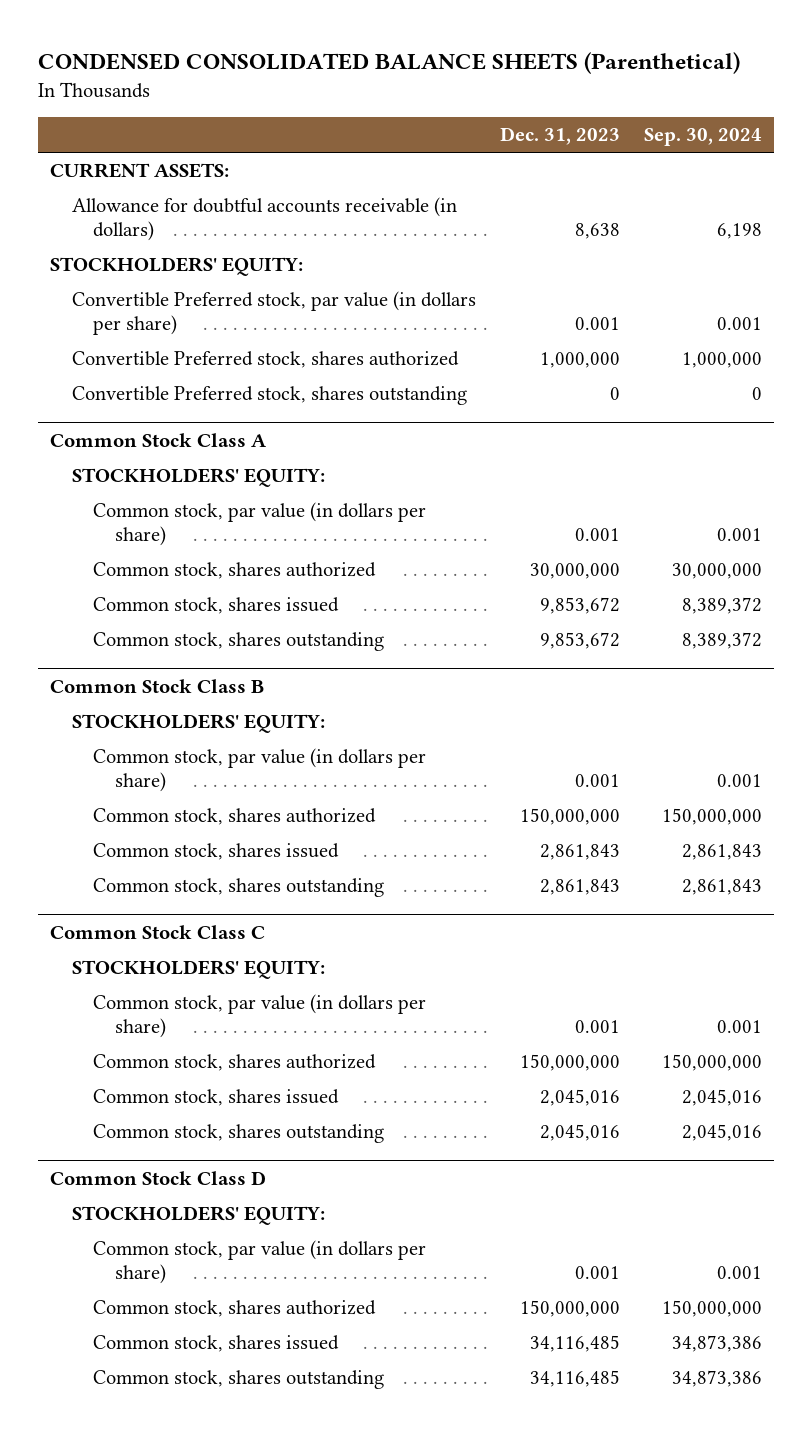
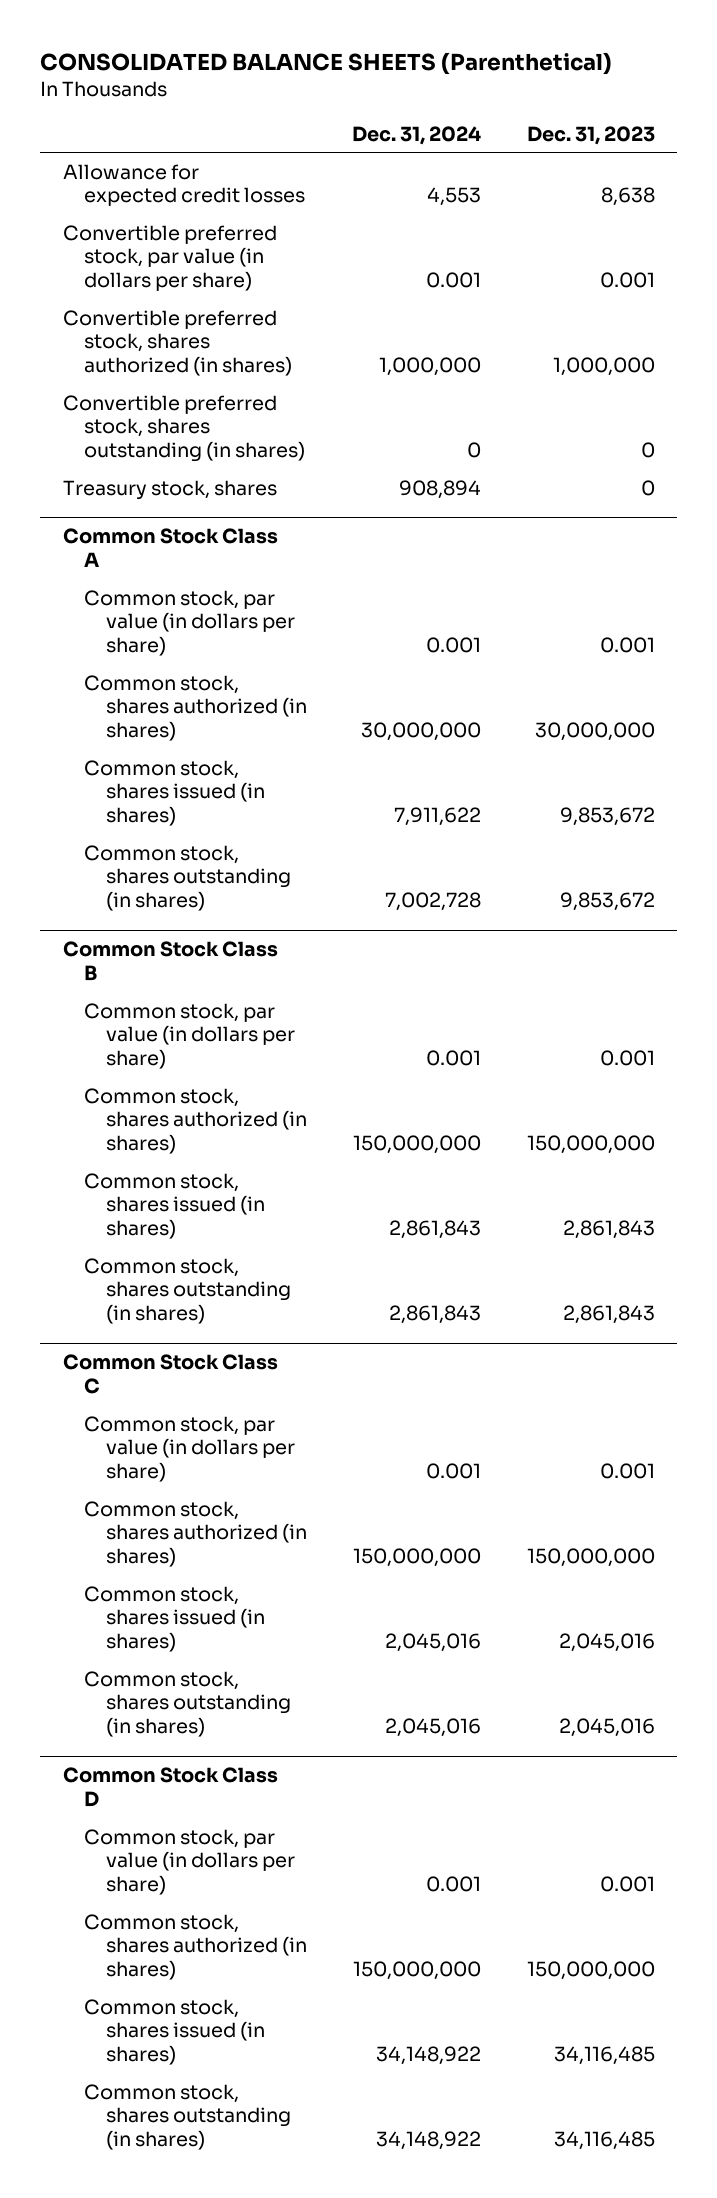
- CONDENSED CONSOLIDATED BALANCE SHEETS (Parenthetical)
+ CONSOLIDATED BALANCE SHEETS (Parenthetical)
- | Dec. 31, 2023 | Sep. 30, 2024
+ | Dec. 31, 2024 | Dec. 31, 2023
- CURRENT ASSETS:
- Allowance for doubtful accounts receivable (in dollars) | 8,638 | 6,198
- STOCKHOLDERS' EQUITY:
- Convertible Preferred stock, par value (in dollars per share) | 0.001 | 0.001
- Convertible Preferred stock, shares authorized | 1,000,000 | 1,000,000
- Convertible Preferred stock, shares outstanding | 0 | 0
+ Allowance for expected credit losses | 4,553 | 8,638
+ Convertible preferred stock, par value (in dollars per share) | 0.001 | 0.001
+ Convertible preferred stock, shares authorized (in shares) | 1,000,000 | 1,000,000
+ Convertible preferred stock, shares outstanding (in shares) | 0 | 0
+ Treasury stock, shares | 908,894 | 0
@ Common Stock Class A
- STOCKHOLDERS' EQUITY:
- Common stock, shares authorized | 30,000,000 | 30,000,000
- Common stock, shares issued | 9,853,672 | 8,389,372
- Common stock, shares outstanding | 9,853,672 | 8,389,372
+ Common stock, shares authorized (in shares) | 30,000,000 | 30,000,000
+ Common stock, shares issued (in shares) | 7,911,622 | 9,853,672
+ Common stock, shares outstanding (in shares) | 7,002,728 | 9,853,672
@ Common Stock Class B
- STOCKHOLDERS' EQUITY:
- Common stock, shares authorized | 150,000,000 | 150,000,000
- Common stock, shares issued | 2,861,843 | 2,861,843
- Common stock, shares outstanding | 2,861,843 | 2,861,843
+ Common stock, shares authorized (in shares) | 150,000,000 | 150,000,000
+ Common stock, shares issued (in shares) | 2,861,843 | 2,861,843
+ Common stock, shares outstanding (in shares) | 2,861,843 | 2,861,843
@ Common Stock Class C
- STOCKHOLDERS' EQUITY:
- Common stock, shares authorized | 150,000,000 | 150,000,000
- Common stock, shares issued | 2,045,016 | 2,045,016
- Common stock, shares outstanding | 2,045,016 | 2,045,016
+ Common stock, shares authorized (in shares) | 150,000,000 | 150,000,000
+ Common stock, shares issued (in shares) | 2,045,016 | 2,045,016
+ Common stock, shares outstanding (in shares) | 2,045,016 | 2,045,016
@ Common Stock Class D
- STOCKHOLDERS' EQUITY:
- Common stock, shares authorized | 150,000,000 | 150,000,000
- Common stock, shares issued | 34,116,485 | 34,873,386
- Common stock, shares outstanding | 34,116,485 | 34,873,386
+ Common stock, shares authorized (in shares) | 150,000,000 | 150,000,000
+ Common stock, shares issued (in shares) | 34,148,922 | 34,116,485
+ Common stock, shares outstanding (in shares) | 34,148,922 | 34,116,485

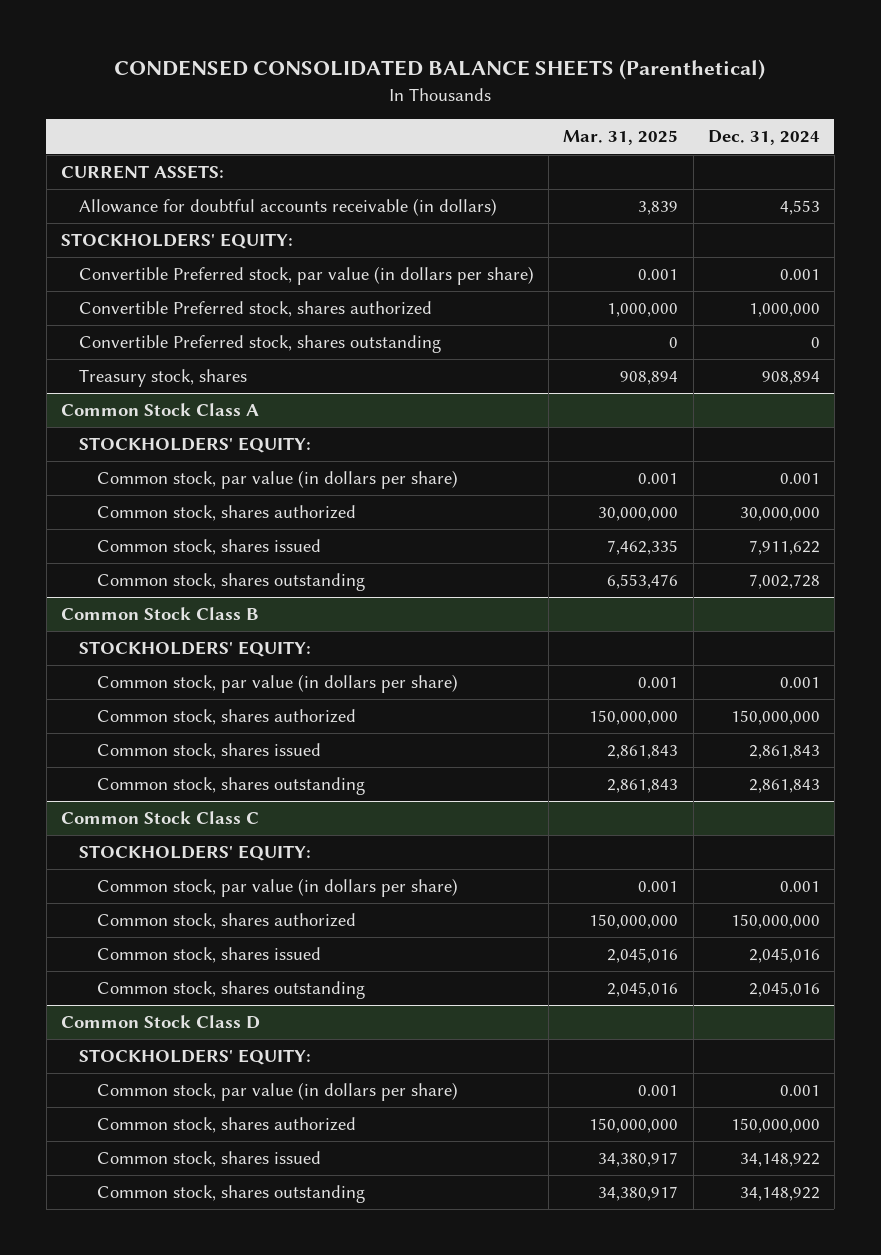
- CONSOLIDATED BALANCE SHEETS (Parenthetical)
+ CONDENSED CONSOLIDATED BALANCE SHEETS (Parenthetical)
- | Dec. 31, 2024 | Dec. 31, 2023
+ | Mar. 31, 2025 | Dec. 31, 2024
- Allowance for expected credit losses | 4,553 | 8,638
- Convertible preferred stock, par value (in dollars per share) | 0.001 | 0.001
- Convertible preferred stock, shares authorized (in shares) | 1,000,000 | 1,000,000
- Convertible preferred stock, shares outstanding (in shares) | 0 | 0
+ CURRENT ASSETS:
+ Allowance for doubtful accounts receivable (in dollars) | 3,839 | 4,553
+ STOCKHOLDERS' EQUITY:
+ Convertible Preferred stock, par value (in dollars per share) | 0.001 | 0.001
+ Convertible Preferred stock, shares authorized | 1,000,000 | 1,000,000
+ Convertible Preferred stock, shares outstanding | 0 | 0
@ Common Stock Class A
+ STOCKHOLDERS' EQUITY:
- Common stock, shares authorized (in shares) | 30,000,000 | 30,000,000
- Common stock, shares issued (in shares) | 7,911,622 | 9,853,672
- Common stock, shares outstanding (in shares) | 7,002,728 | 9,853,672
+ Common stock, shares authorized | 30,000,000 | 30,000,000
+ Common stock, shares issued | 7,462,335 | 7,911,622
+ Common stock, shares outstanding | 6,553,476 | 7,002,728
@ Common Stock Class B
+ STOCKHOLDERS' EQUITY:
- Common stock, shares authorized (in shares) | 150,000,000 | 150,000,000
- Common stock, shares issued (in shares) | 2,861,843 | 2,861,843
- Common stock, shares outstanding (in shares) | 2,861,843 | 2,861,843
+ Common stock, shares authorized | 150,000,000 | 150,000,000
+ Common stock, shares issued | 2,861,843 | 2,861,843
+ Common stock, shares outstanding | 2,861,843 | 2,861,843
@ Common Stock Class C
+ STOCKHOLDERS' EQUITY:
- Common stock, shares authorized (in shares) | 150,000,000 | 150,000,000
- Common stock, shares issued (in shares) | 2,045,016 | 2,045,016
- Common stock, shares outstanding (in shares) | 2,045,016 | 2,045,016
+ Common stock, shares authorized | 150,000,000 | 150,000,000
+ Common stock, shares issued | 2,045,016 | 2,045,016
+ Common stock, shares outstanding | 2,045,016 | 2,045,016
@ Common Stock Class D
+ STOCKHOLDERS' EQUITY:
- Common stock, shares authorized (in shares) | 150,000,000 | 150,000,000
- Common stock, shares issued (in shares) | 34,148,922 | 34,116,485
- Common stock, shares outstanding (in shares) | 34,148,922 | 34,116,485
+ Common stock, shares authorized | 150,000,000 | 150,000,000
+ Common stock, shares issued | 34,380,917 | 34,148,922
+ Common stock, shares outstanding | 34,380,917 | 34,148,922

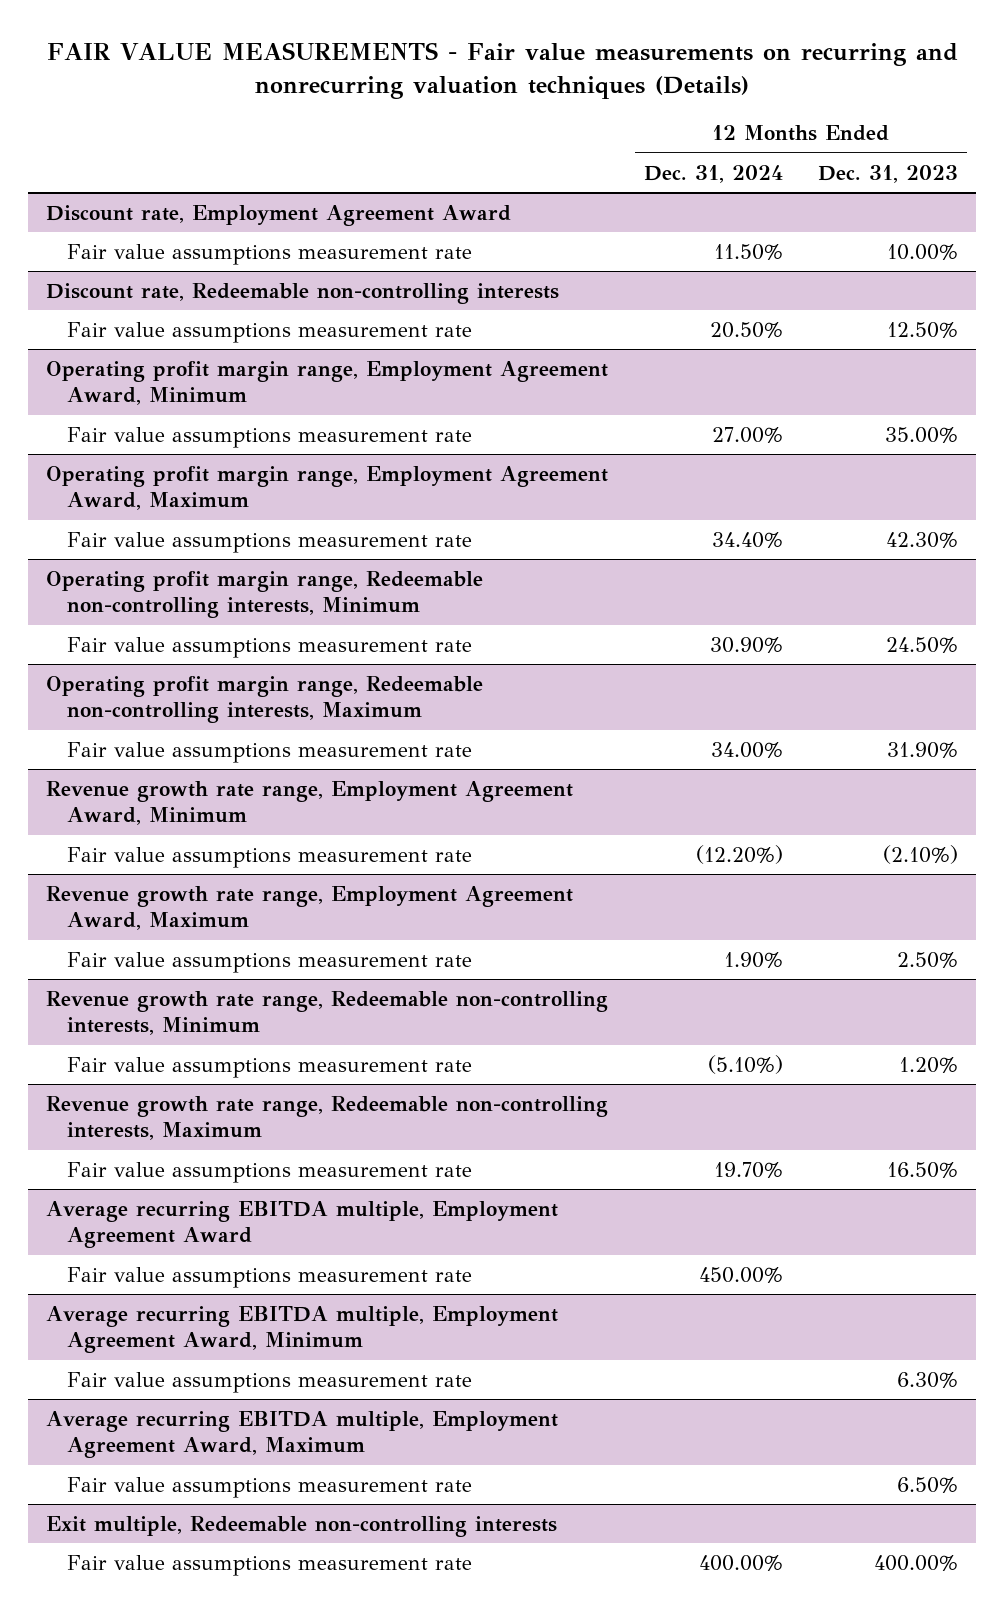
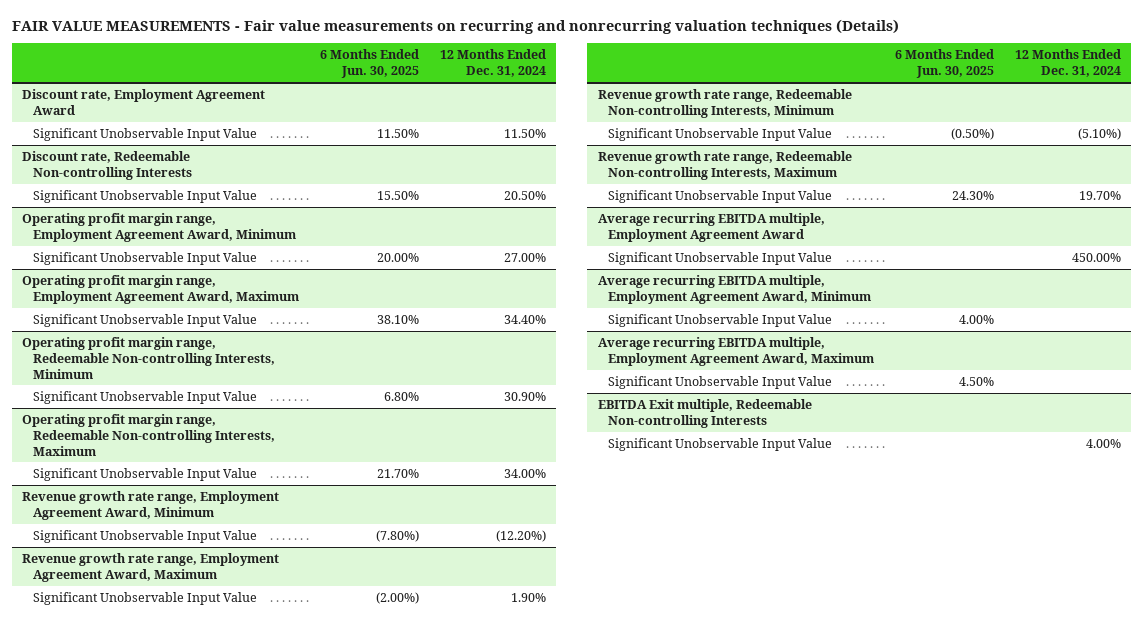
- | 12 Months Ended Dec. 31, 2024 | 12 Months Ended Dec. 31, 2023
+ | 6 Months Ended Jun. 30, 2025 | 12 Months Ended Dec. 31, 2024
@ Discount rate, Employment Agreement Award
- Fair value assumptions measurement rate | 11.50% | 10.00%
- Discount rate, Redeemable non-controlling interests
- Fair value assumptions measurement rate | 20.50% | 12.50%
@ Discount rate, Employment Agreement Award
+ Significant Unobservable Input Value | 11.50% | 11.50%
+ Discount rate, Redeemable Non-controlling Interests
+ Significant Unobservable Input Value | 15.50% | 20.50%
@ Operating profit margin range, Employment Agreement Award, Minimum
- Fair value assumptions measurement rate | 27.00% | 35.00%
+ Significant Unobservable Input Value | 20.00% | 27.00%
@ Operating profit margin range, Employment Agreement Award, Maximum
- Fair value assumptions measurement rate | 34.40% | 42.30%
- Operating profit margin range, Redeemable non-controlling interests, Minimum
- Fair value assumptions measurement rate | 30.90% | 24.50%
- Operating profit margin range, Redeemable non-controlling interests, Maximum
- Fair value assumptions measurement rate | 34.00% | 31.90%
@ Operating profit margin range, Employment Agreement Award, Maximum
+ Significant Unobservable Input Value | 38.10% | 34.40%
+ Operating profit margin range, Redeemable Non-controlling Interests, Minimum
+ Significant Unobservable Input Value | 6.80% | 30.90%
+ Operating profit margin range, Redeemable Non-controlling Interests, Maximum
+ Significant Unobservable Input Value | 21.70% | 34.00%
@ Revenue growth rate range, Employment Agreement Award, Minimum
- Fair value assumptions measurement rate | (12.20%) | (2.10%)
+ Significant Unobservable Input Value | (7.80%) | (12.20%)
@ Revenue growth rate range, Employment Agreement Award, Maximum
- Fair value assumptions measurement rate | 1.90% | 2.50%
- Revenue growth rate range, Redeemable non-controlling interests, Minimum
- Fair value assumptions measurement rate | (5.10%) | 1.20%
- Revenue growth rate range, Redeemable non-controlling interests, Maximum
- Fair value assumptions measurement rate | 19.70% | 16.50%
@ Revenue growth rate range, Employment Agreement Award, Maximum
+ Significant Unobservable Input Value | (2.00%) | 1.90%
+ Revenue growth rate range, Redeemable Non-controlling Interests, Minimum
+ Significant Unobservable Input Value | (0.50%) | (5.10%)
+ Revenue growth rate range, Redeemable Non-controlling Interests, Maximum
+ Significant Unobservable Input Value | 24.30% | 19.70%
@ Average recurring EBITDA multiple, Employment Agreement Award
- Fair value assumptions measurement rate | 450.00% |
+ Significant Unobservable Input Value | | 450.00%
@ Average recurring EBITDA multiple, Employment Agreement Award, Minimum
- Fair value assumptions measurement rate | | 6.30%
+ Significant Unobservable Input Value | 4.00% |
@ Average recurring EBITDA multiple, Employment Agreement Award, Maximum
- Fair value assumptions measurement rate | | 6.50%
- Exit multiple, Redeemable non-controlling interests
- Fair value assumptions measurement rate | 400.00% | 400.00%
@ Average recurring EBITDA multiple, Employment Agreement Award, Maximum
+ Significant Unobservable Input Value | 4.50% |
+ EBITDA Exit multiple, Redeemable Non-controlling Interests
+ Significant Unobservable Input Value | | 4.00%

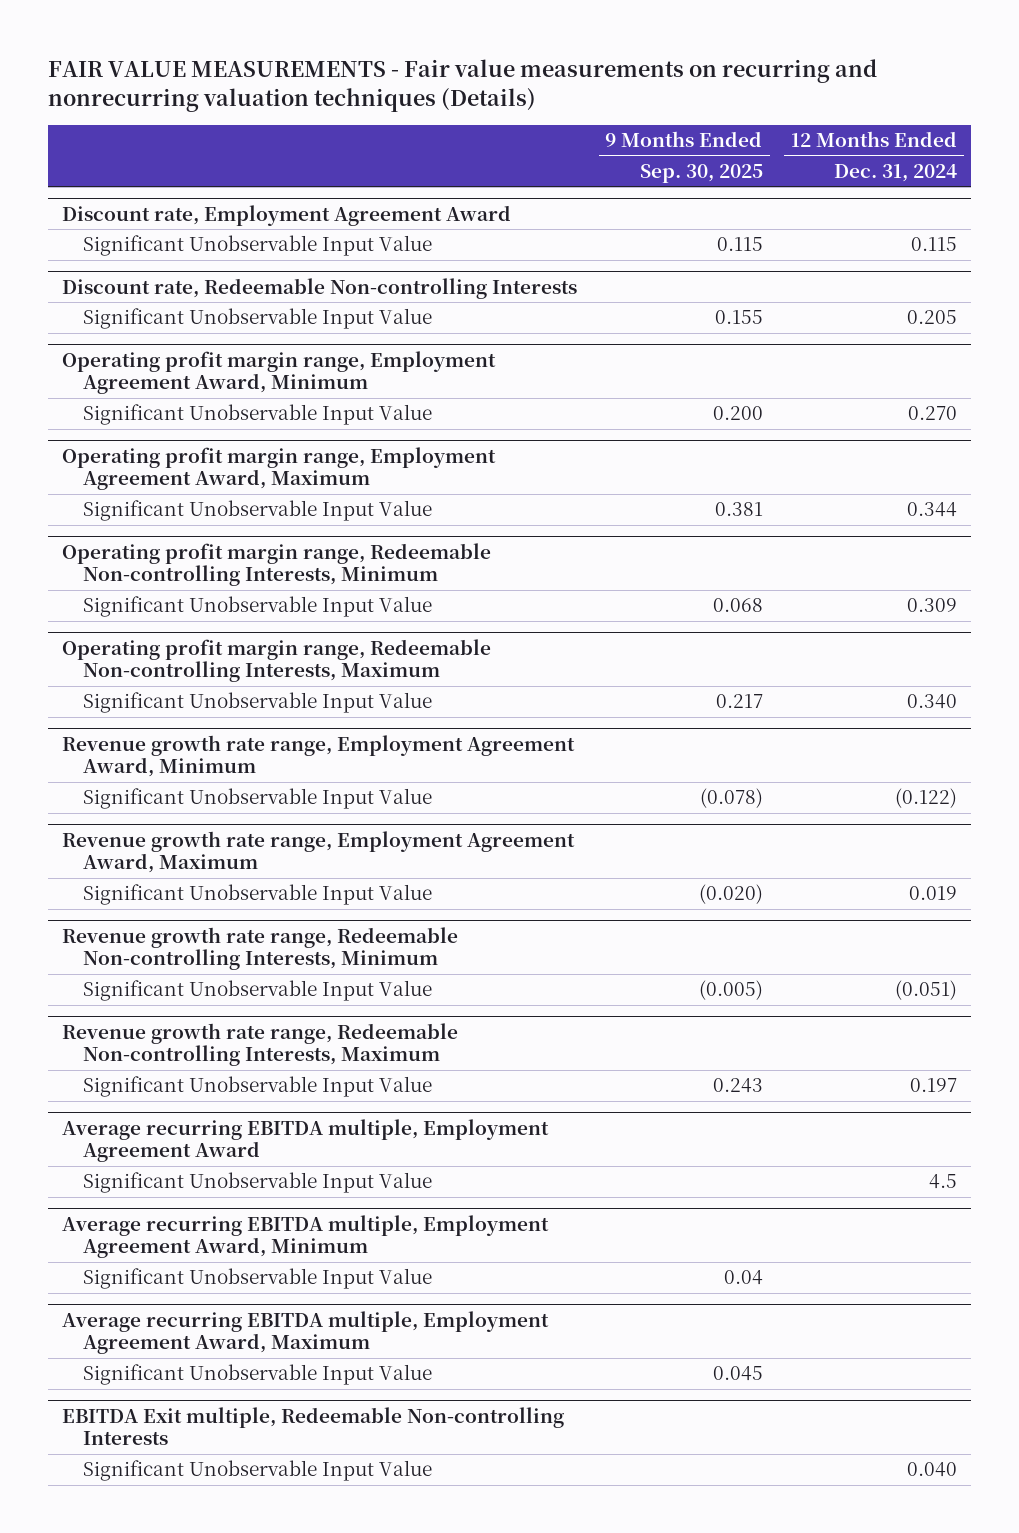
- | 6 Months Ended Jun. 30, 2025 | 12 Months Ended Dec. 31, 2024
+ | 9 Months Ended Sep. 30, 2025 | 12 Months Ended Dec. 31, 2024
@ Discount rate, Employment Agreement Award
- Significant Unobservable Input Value | 11.50% | 11.50%
+ Significant Unobservable Input Value | 0.115 | 0.115
@ Discount rate, Redeemable Non-controlling Interests
- Significant Unobservable Input Value | 15.50% | 20.50%
+ Significant Unobservable Input Value | 0.155 | 0.205
@ Operating profit margin range, Employment Agreement Award, Minimum
- Significant Unobservable Input Value | 20.00% | 27.00%
+ Significant Unobservable Input Value | 0.200 | 0.270
@ Operating profit margin range, Employment Agreement Award, Maximum
- Significant Unobservable Input Value | 38.10% | 34.40%
+ Significant Unobservable Input Value | 0.381 | 0.344
@ Operating profit margin range, Redeemable Non-controlling Interests, Minimum
- Significant Unobservable Input Value | 6.80% | 30.90%
+ Significant Unobservable Input Value | 0.068 | 0.309
@ Operating profit margin range, Redeemable Non-controlling Interests, Maximum
- Significant Unobservable Input Value | 21.70% | 34.00%
+ Significant Unobservable Input Value | 0.217 | 0.340
@ Revenue growth rate range, Employment Agreement Award, Minimum
- Significant Unobservable Input Value | (7.80%) | (12.20%)
+ Significant Unobservable Input Value | (0.078) | (0.122)
@ Revenue growth rate range, Employment Agreement Award, Maximum
- Significant Unobservable Input Value | (2.00%) | 1.90%
+ Significant Unobservable Input Value | (0.020) | 0.019
@ Revenue growth rate range, Redeemable Non-controlling Interests, Minimum
- Significant Unobservable Input Value | (0.50%) | (5.10%)
+ Significant Unobservable Input Value | (0.005) | (0.051)
@ Revenue growth rate range, Redeemable Non-controlling Interests, Maximum
- Significant Unobservable Input Value | 24.30% | 19.70%
+ Significant Unobservable Input Value | 0.243 | 0.197
@ Average recurring EBITDA multiple, Employment Agreement Award
- Significant Unobservable Input Value | | 450.00%
+ Significant Unobservable Input Value | | 4.5
@ EBITDA Exit multiple, Redeemable Non-controlling Interests
- Significant Unobservable Input Value | | 4.00%
+ Significant Unobservable Input Value | | 0.040

